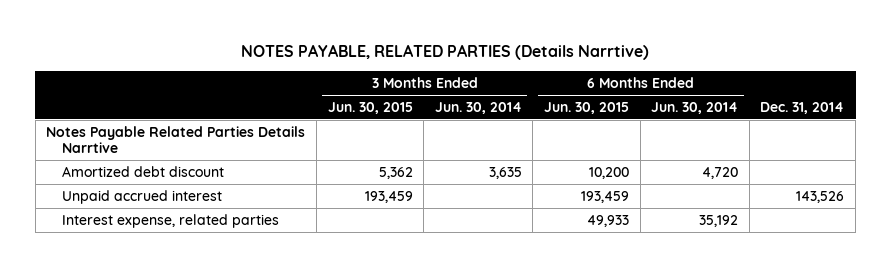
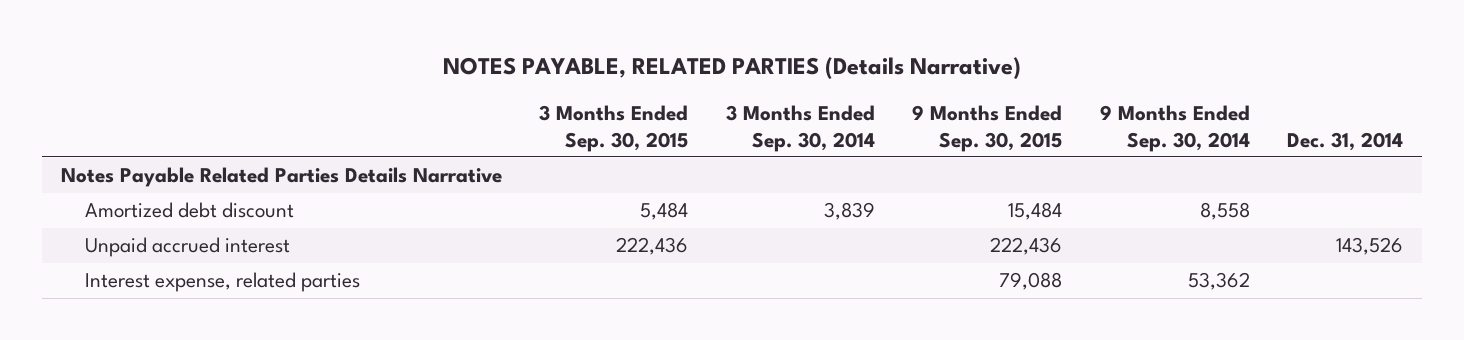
- NOTES PAYABLE, RELATED PARTIES (Details Narrtive)
+ NOTES PAYABLE, RELATED PARTIES (Details Narrative)
- | 3 Months Ended Jun. 30, 2015 | 3 Months Ended Jun. 30, 2014 | 6 Months Ended Jun. 30, 2015 | 6 Months Ended Jun. 30, 2014 | Dec. 31, 2014
+ | 3 Months Ended Sep. 30, 2015 | 3 Months Ended Sep. 30, 2014 | 9 Months Ended Sep. 30, 2015 | 9 Months Ended Sep. 30, 2014 | Dec. 31, 2014
- Notes Payable Related Parties Details Narrtive
+ Notes Payable Related Parties Details Narrative

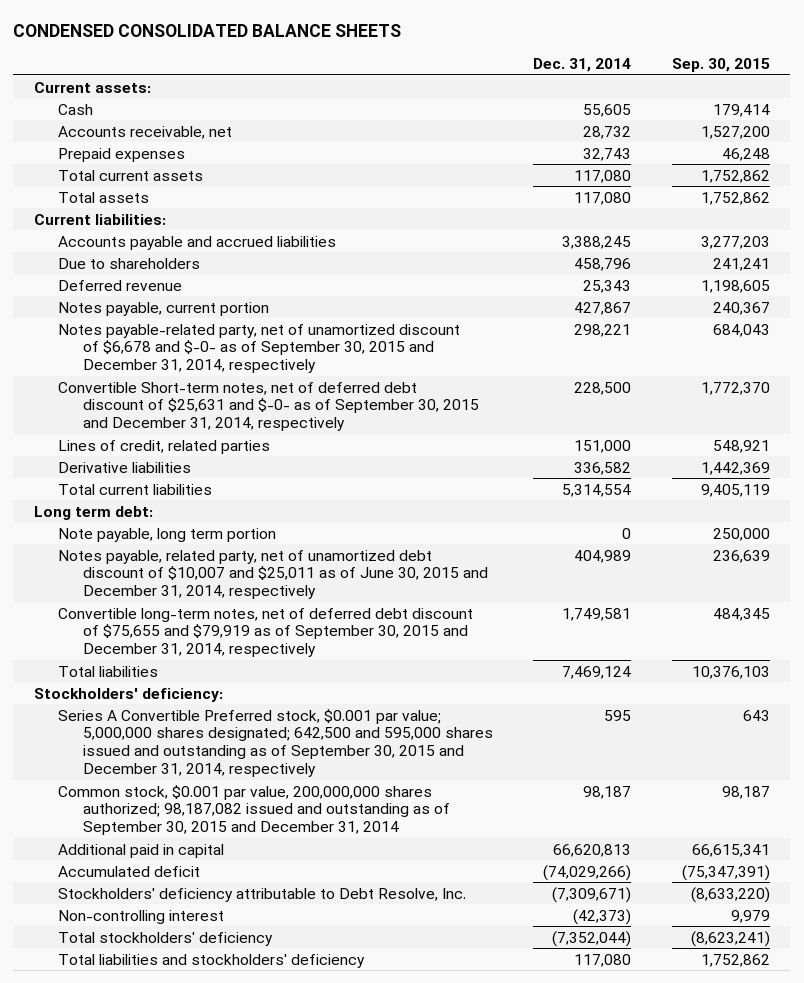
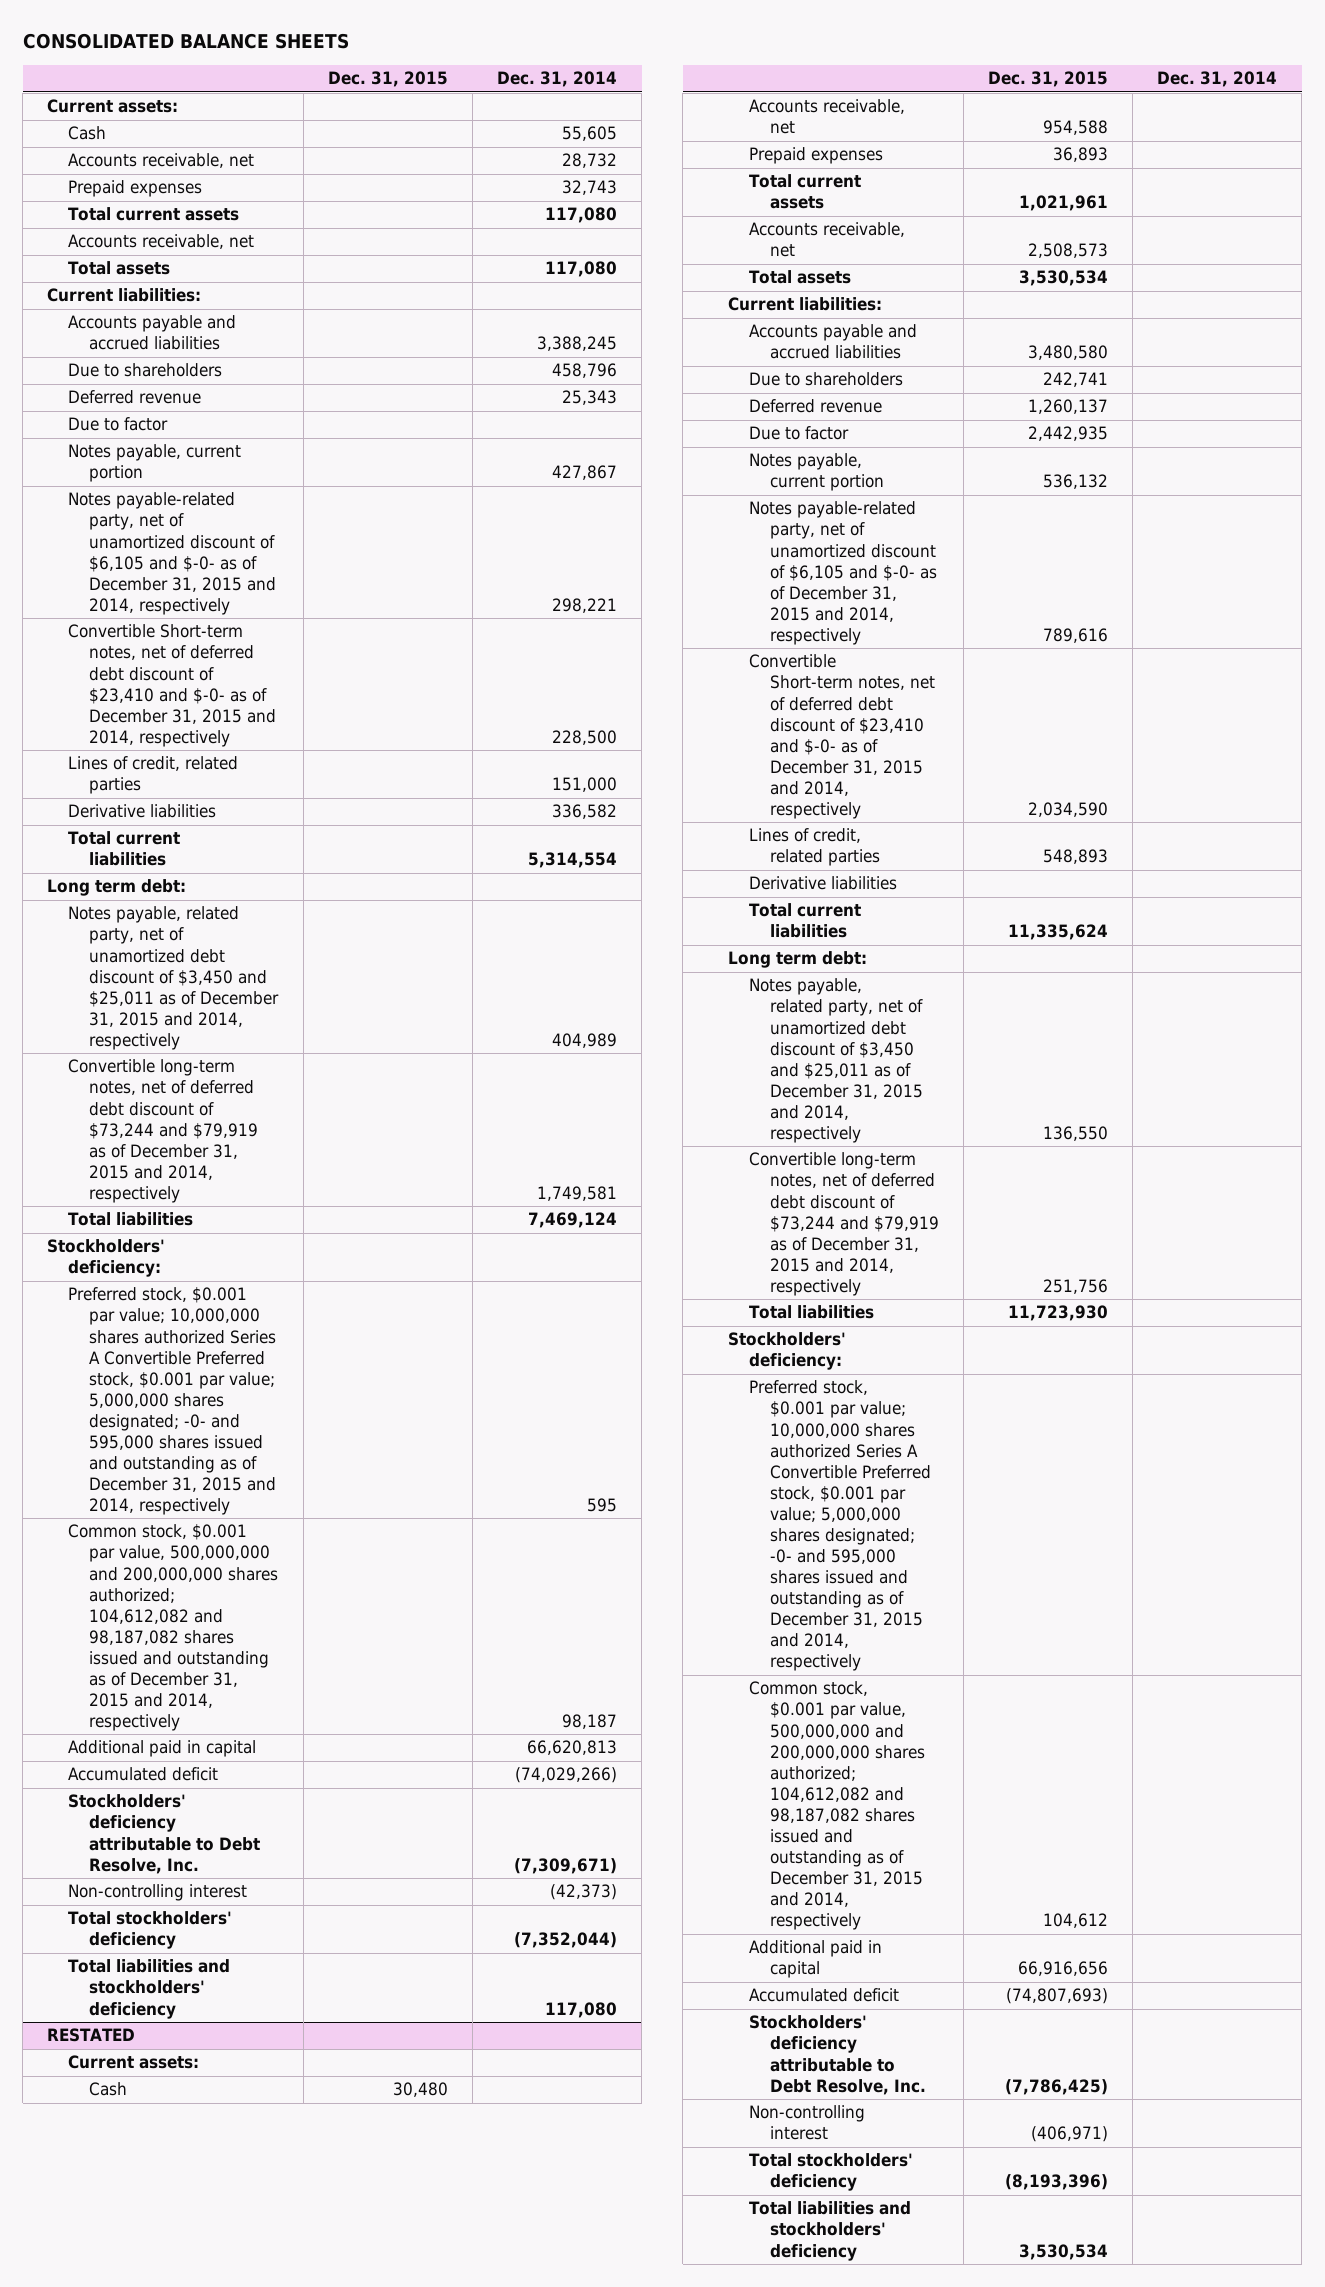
- CONDENSED CONSOLIDATED BALANCE SHEETS
+ CONSOLIDATED BALANCE SHEETS
- | Dec. 31, 2014 | Sep. 30, 2015
+ | Dec. 31, 2015 | Dec. 31, 2014
+ Accounts receivable, net
+ Due to factor
- Notes payable-related party, net of unamortized discount of $6,678 and $-0- as of September 30, 2015 and December 31, 2014, respectively | 298,221 | 684,043
- Convertible Short-term notes, net of deferred debt discount of $25,631 and $-0- as of September 30, 2015 and December 31, 2014, respectively | 228,500 | 1,772,370
+ Notes payable-related party, net of unamortized discount of $6,105 and $-0- as of December 31, 2015 and 2014, respectively | | 298,221
+ Convertible Short-term notes, net of deferred debt discount of $23,410 and $-0- as of December 31, 2015 and 2014, respectively | | 228,500
- Note payable, long term portion | 0 | 250,000
- Notes payable, related party, net of unamortized debt discount of $10,007 and $25,011 as of June 30, 2015 and December 31, 2014, respectively | 404,989 | 236,639
- Convertible long-term notes, net of deferred debt discount of $75,655 and $79,919 as of September 30, 2015 and December 31, 2014, respectively | 1,749,581 | 484,345
+ Notes payable, related party, net of unamortized debt discount of $3,450 and $25,011 as of December 31, 2015 and 2014, respectively | | 404,989
+ Convertible long-term notes, net of deferred debt discount of $73,244 and $79,919 as of December 31, 2015 and 2014, respectively | | 1,749,581
- Series A Convertible Preferred stock, $0.001 par value; 5,000,000 shares designated; 642,500 and 595,000 shares issued and outstanding as of September 30, 2015 and December 31, 2014, respectively | 595 | 643
- Common stock, $0.001 par value, 200,000,000 shares authorized; 98,187,082 issued and outstanding as of September 30, 2015 and December 31, 2014 | 98,187 | 98,187
+ Preferred stock, $0.001 par value; 10,000,000 shares authorized Series A Convertible Preferred stock, $0.001 par value; 5,000,000 shares designated; -0- and 595,000 shares issued and outstanding as of December 31, 2015 and 2014, respectively | | 595
+ Common stock, $0.001 par value, 500,000,000 and 200,000,000 shares authorized; 104,612,082 and 98,187,082 shares issued and outstanding as of December 31, 2015 and 2014, respectively | | 98,187
+ RESTATED
+ Current assets:
+ Cash | 30,480 |
+ Accounts receivable, net | 954,588 |
+ Prepaid expenses | 36,893 |
+ Total current assets | 1,021,961 |
+ Accounts receivable, net | 2,508,573 |
+ Total assets | 3,530,534 |
+ Current liabilities:
+ Accounts payable and accrued liabilities | 3,480,580 |
+ Due to shareholders | 242,741 |
+ Deferred revenue | 1,260,137 |
+ Due to factor | 2,442,935 |
+ Notes payable, current portion | 536,132 |
+ Notes payable-related party, net of unamortized discount of $6,105 and $-0- as of December 31, 2015 and 2014, respectively | 789,616 |
+ Convertible Short-term notes, net of deferred debt discount of $23,410 and $-0- as of December 31, 2015 and 2014, respectively | 2,034,590 |
+ Lines of credit, related parties | 548,893 |
+ Derivative liabilities
+ Total current liabilities | 11,335,624 |
+ Long term debt:
+ Notes payable, related party, net of unamortized debt discount of $3,450 and $25,011 as of December 31, 2015 and 2014, respectively | 136,550 |
+ Convertible long-term notes, net of deferred debt discount of $73,244 and $79,919 as of December 31, 2015 and 2014, respectively | 251,756 |
+ Total liabilities | 11,723,930 |
+ Stockholders' deficiency:
+ Preferred stock, $0.001 par value; 10,000,000 shares authorized Series A Convertible Preferred stock, $0.001 par value; 5,000,000 shares designated; -0- and 595,000 shares issued and outstanding as of December 31, 2015 and 2014, respectively
+ Common stock, $0.001 par value, 500,000,000 and 200,000,000 shares authorized; 104,612,082 and 98,187,082 shares issued and outstanding as of December 31, 2015 and 2014, respectively | 104,612 |
+ Additional paid in capital | 66,916,656 |
+ Accumulated deficit | (74,807,693) |
+ Stockholders' deficiency attributable to Debt Resolve, Inc. | (7,786,425) |
+ Non-controlling interest | (406,971) |
+ Total stockholders' deficiency | (8,193,396) |
+ Total liabilities and stockholders' deficiency | 3,530,534 |

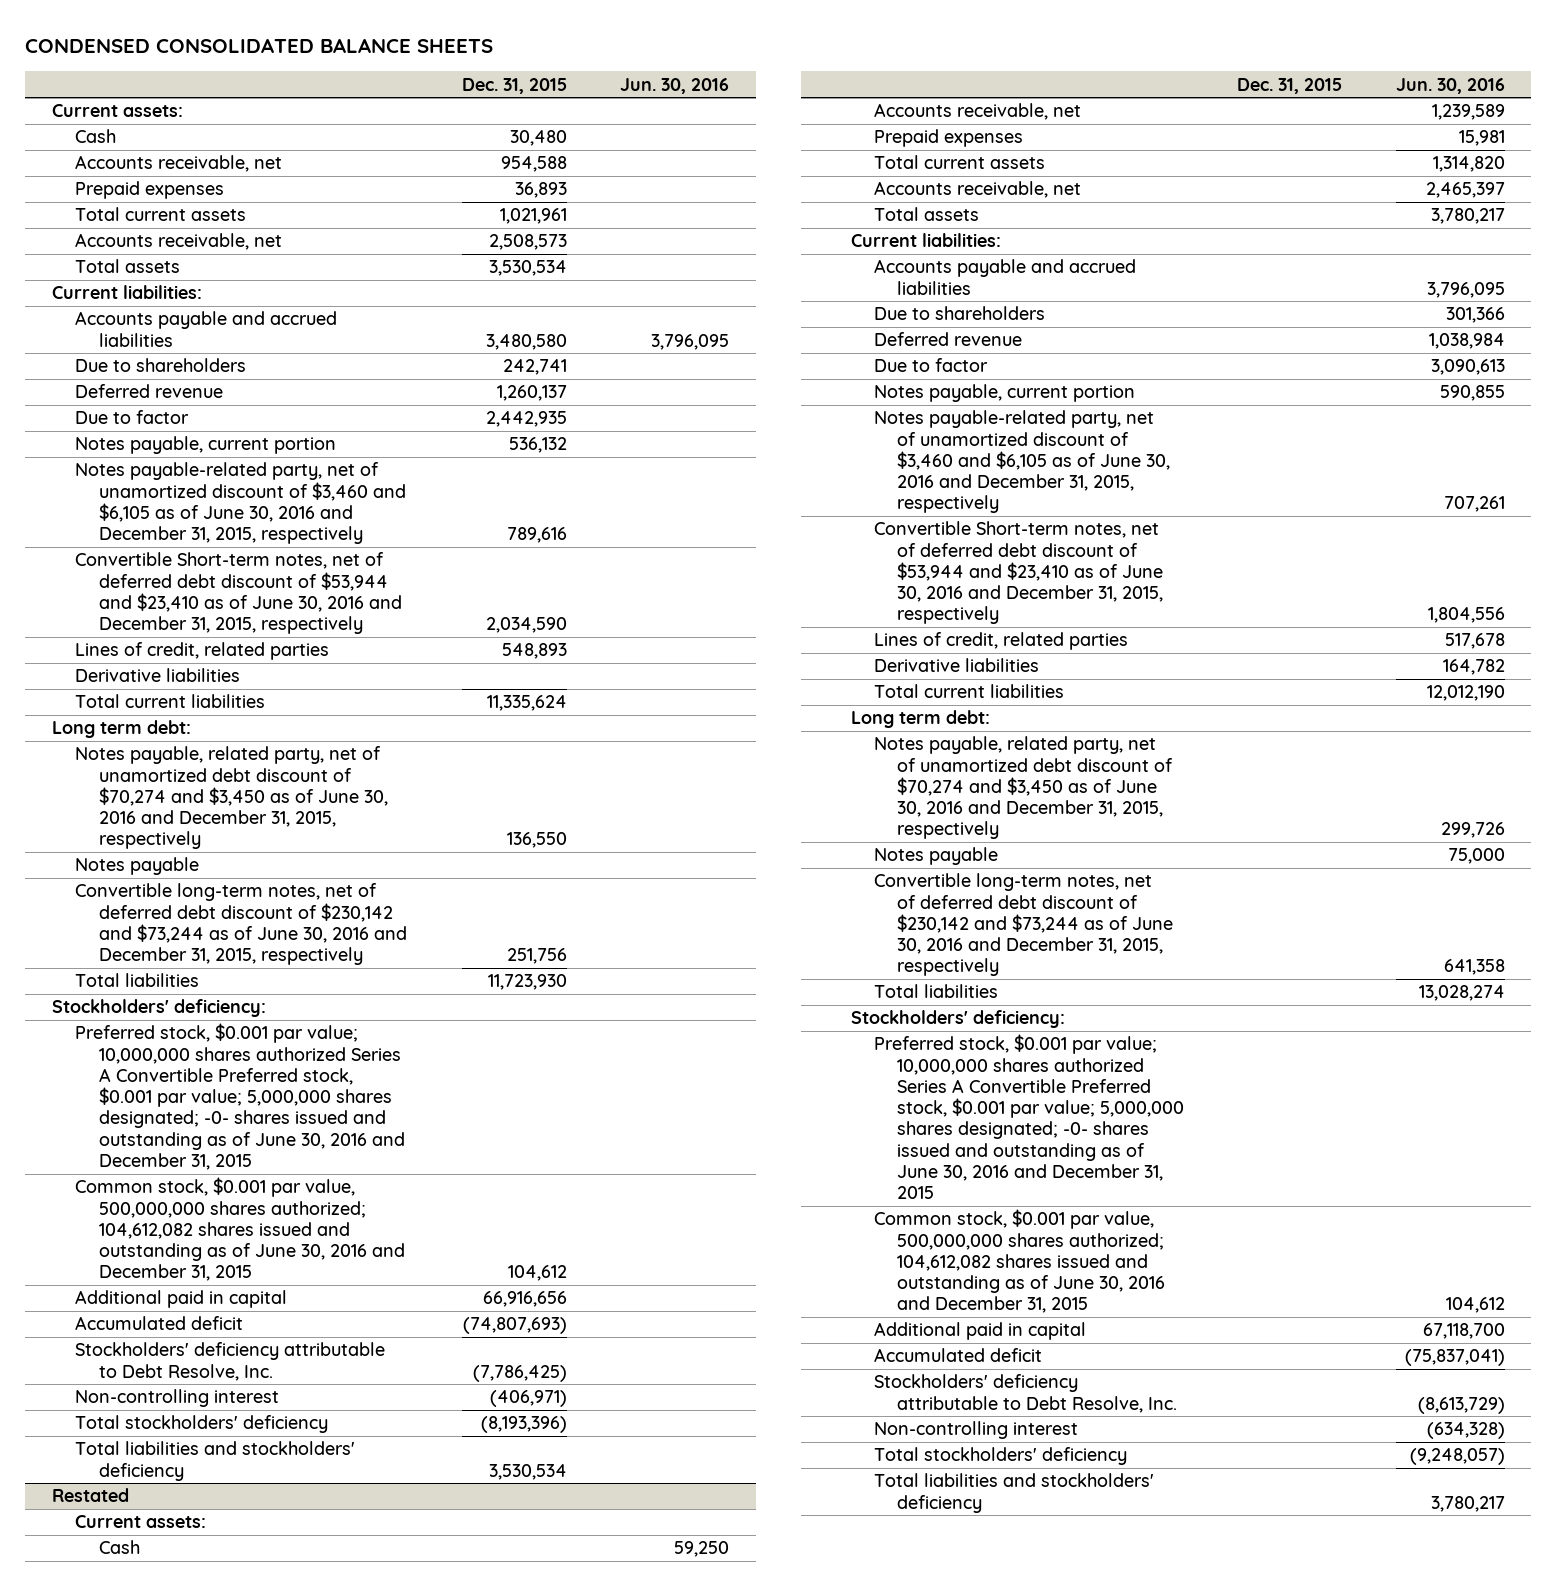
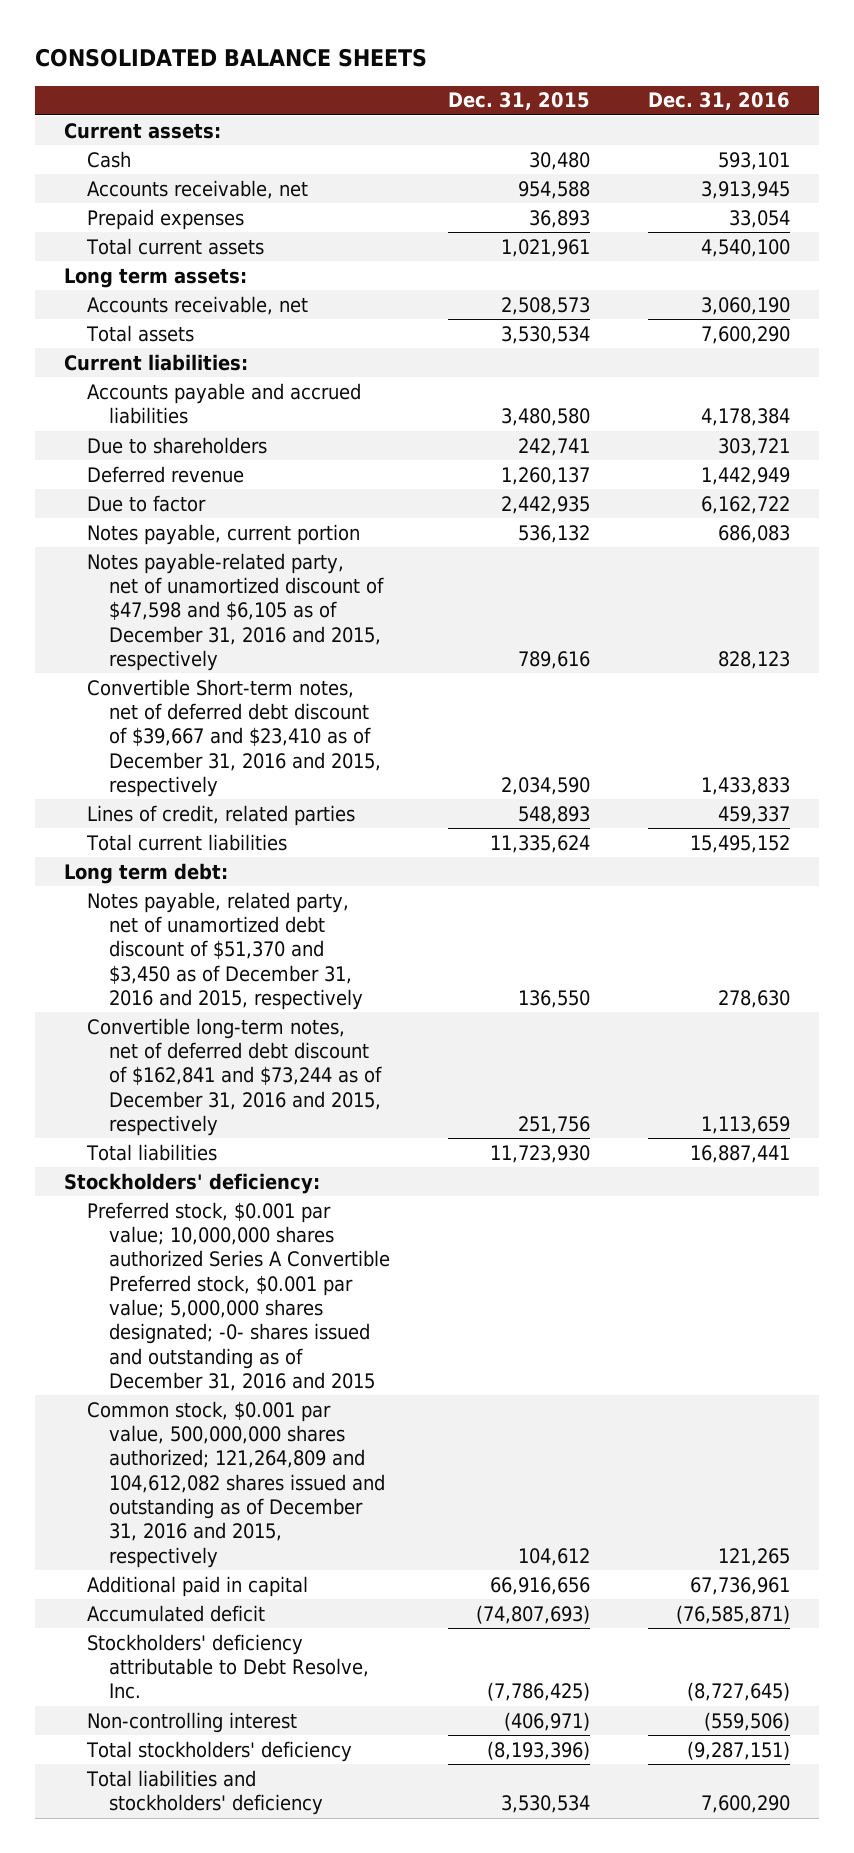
- CONDENSED CONSOLIDATED BALANCE SHEETS
+ CONSOLIDATED BALANCE SHEETS
- | Dec. 31, 2015 | Jun. 30, 2016
+ | Dec. 31, 2015 | Dec. 31, 2016
+ Long term assets:
- Notes payable-related party, net of unamortized discount of $3,460 and $6,105 as of June 30, 2016 and December 31, 2015, respectively | 789,616 |
- Convertible Short-term notes, net of deferred debt discount of $53,944 and $23,410 as of June 30, 2016 and December 31, 2015, respectively | 2,034,590 |
+ Notes payable-related party, net of unamortized discount of $47,598 and $6,105 as of December 31, 2016 and 2015, respectively | 789,616 | 828,123
+ Convertible Short-term notes, net of deferred debt discount of $39,667 and $23,410 as of December 31, 2016 and 2015, respectively | 2,034,590 | 1,433,833
- Derivative liabilities
- Notes payable, related party, net of unamortized debt discount of $70,274 and $3,450 as of June 30, 2016 and December 31, 2015, respectively | 136,550 |
- Notes payable
- Convertible long-term notes, net of deferred debt discount of $230,142 and $73,244 as of June 30, 2016 and December 31, 2015, respectively | 251,756 |
+ Notes payable, related party, net of unamortized debt discount of $51,370 and $3,450 as of December 31, 2016 and 2015, respectively | 136,550 | 278,630
+ Convertible long-term notes, net of deferred debt discount of $162,841 and $73,244 as of December 31, 2016 and 2015, respectively | 251,756 | 1,113,659
- Preferred stock, $0.001 par value; 10,000,000 shares authorized Series A Convertible Preferred stock, $0.001 par value; 5,000,000 shares designated; -0- shares issued and outstanding as of June 30, 2016 and December 31, 2015
- Common stock, $0.001 par value, 500,000,000 shares authorized; 104,612,082 shares issued and outstanding as of June 30, 2016 and December 31, 2015 | 104,612 |
+ Preferred stock, $0.001 par value; 10,000,000 shares authorized Series A Convertible Preferred stock, $0.001 par value; 5,000,000 shares designated; -0- shares issued and outstanding as of December 31, 2016 and 2015
+ Common stock, $0.001 par value, 500,000,000 shares authorized; 121,264,809 and 104,612,082 shares issued and outstanding as of December 31, 2016 and 2015, respectively | 104,612 | 121,265
- Restated
- Current assets:
- Cash | | 59,250
- Accounts receivable, net | | 1,239,589
- Prepaid expenses | | 15,981
- Total current assets | | 1,314,820
- Accounts receivable, net | | 2,465,397
- Total assets | | 3,780,217
- Current liabilities:
- Accounts payable and accrued liabilities | | 3,796,095
- Due to shareholders | | 301,366
- Deferred revenue | | 1,038,984
- Due to factor | | 3,090,613
- Notes payable, current portion | | 590,855
- Notes payable-related party, net of unamortized discount of $3,460 and $6,105 as of June 30, 2016 and December 31, 2015, respectively | | 707,261
- Convertible Short-term notes, net of deferred debt discount of $53,944 and $23,410 as of June 30, 2016 and December 31, 2015, respectively | | 1,804,556
- Lines of credit, related parties | | 517,678
- Derivative liabilities | | 164,782
- Total current liabilities | | 12,012,190
- Long term debt:
- Notes payable, related party, net of unamortized debt discount of $70,274 and $3,450 as of June 30, 2016 and December 31, 2015, respectively | | 299,726
- Notes payable | | 75,000
- Convertible long-term notes, net of deferred debt discount of $230,142 and $73,244 as of June 30, 2016 and December 31, 2015, respectively | | 641,358
- Total liabilities | | 13,028,274
- Stockholders' deficiency:
- Preferred stock, $0.001 par value; 10,000,000 shares authorized Series A Convertible Preferred stock, $0.001 par value; 5,000,000 shares designated; -0- shares issued and outstanding as of June 30, 2016 and December 31, 2015
- Common stock, $0.001 par value, 500,000,000 shares authorized; 104,612,082 shares issued and outstanding as of June 30, 2016 and December 31, 2015 | | 104,612
- Additional paid in capital | | 67,118,700
- Accumulated deficit | | (75,837,041)
- Stockholders' deficiency attributable to Debt Resolve, Inc. | | (8,613,729)
- Non-controlling interest | | (634,328)
- Total stockholders' deficiency | | (9,248,057)
- Total liabilities and stockholders' deficiency | | 3,780,217

